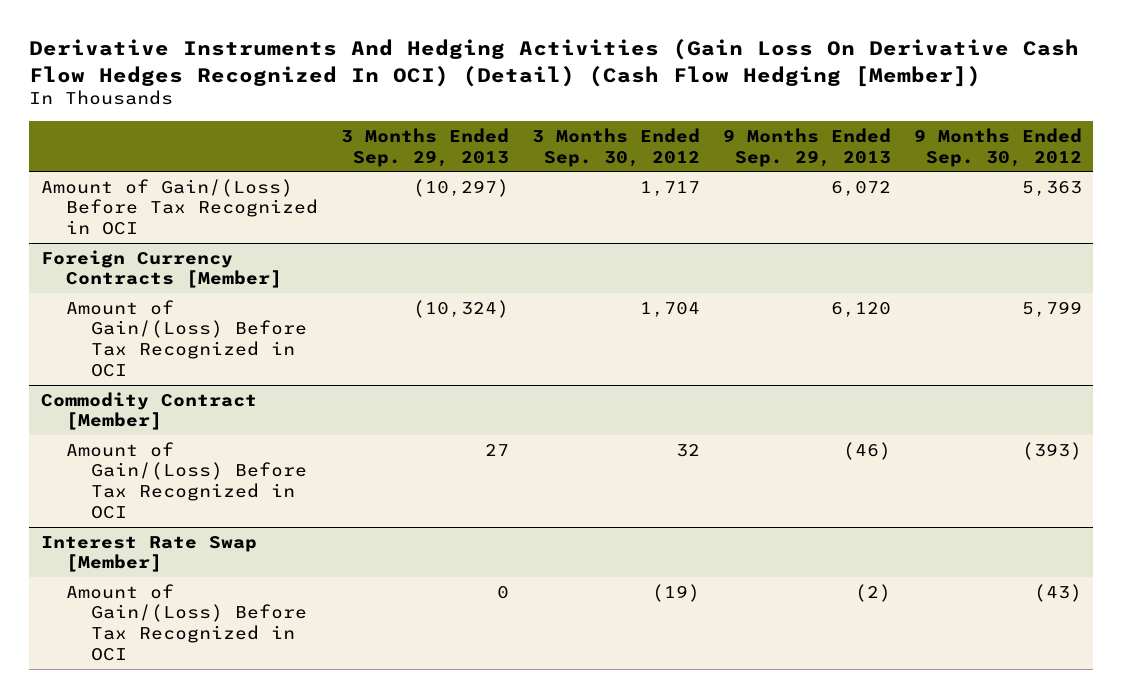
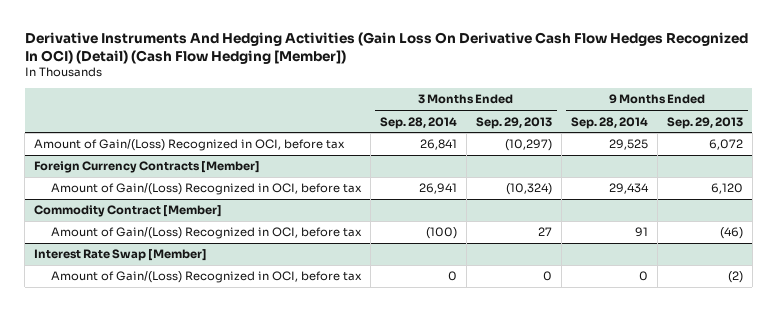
- | 3 Months Ended Sep. 29, 2013 | 3 Months Ended Sep. 30, 2012 | 9 Months Ended Sep. 29, 2013 | 9 Months Ended Sep. 30, 2012
+ | 3 Months Ended Sep. 28, 2014 | 3 Months Ended Sep. 29, 2013 | 9 Months Ended Sep. 28, 2014 | 9 Months Ended Sep. 29, 2013
- Amount of Gain/(Loss) Before Tax Recognized in OCI | (10,297) | 1,717 | 6,072 | 5,363
+ Amount of Gain/(Loss) Recognized in OCI, before tax | 26,841 | (10,297) | 29,525 | 6,072
@ Foreign Currency Contracts [Member]
- Amount of Gain/(Loss) Before Tax Recognized in OCI | (10,324) | 1,704 | 6,120 | 5,799
+ Amount of Gain/(Loss) Recognized in OCI, before tax | 26,941 | (10,324) | 29,434 | 6,120
@ Commodity Contract [Member]
- Amount of Gain/(Loss) Before Tax Recognized in OCI | 27 | 32 | (46) | (393)
+ Amount of Gain/(Loss) Recognized in OCI, before tax | (100) | 27 | 91 | (46)
@ Interest Rate Swap [Member]
- Amount of Gain/(Loss) Before Tax Recognized in OCI | 0 | (19) | (2) | (43)
+ Amount of Gain/(Loss) Recognized in OCI, before tax | 0 | 0 | 0 | (2)

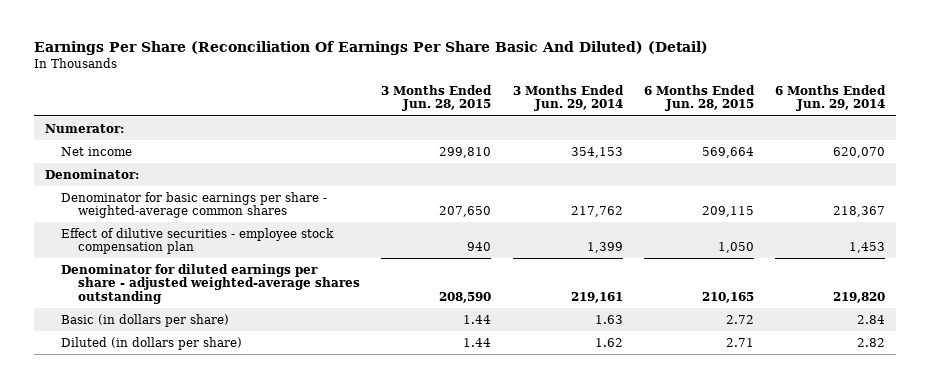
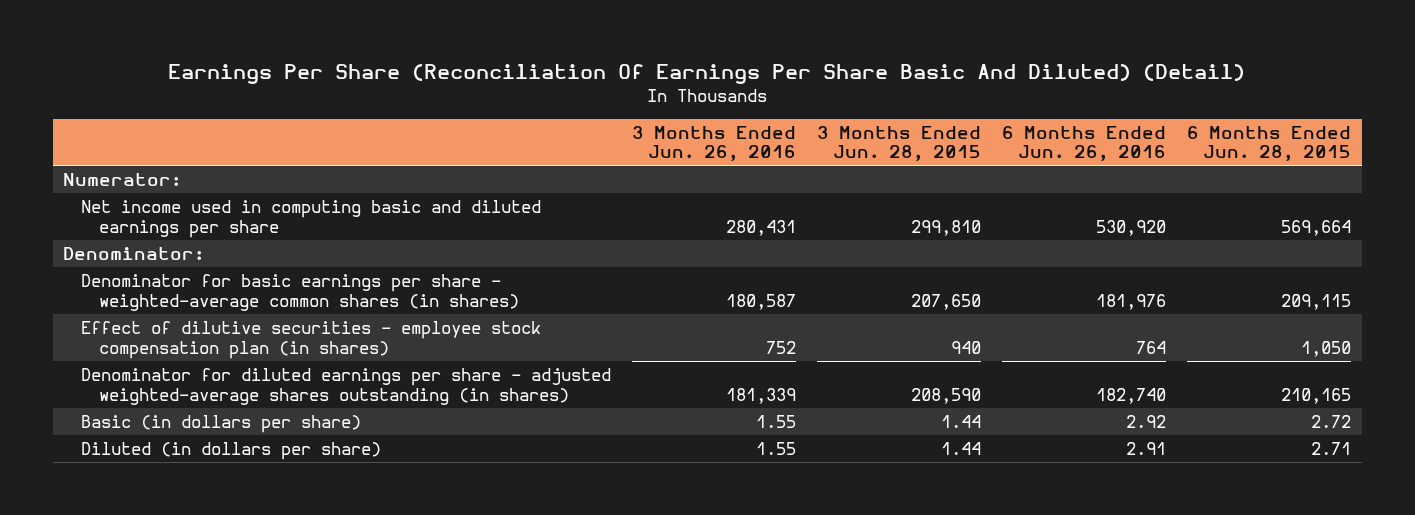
- | 3 Months Ended Jun. 28, 2015 | 3 Months Ended Jun. 29, 2014 | 6 Months Ended Jun. 28, 2015 | 6 Months Ended Jun. 29, 2014
+ | 3 Months Ended Jun. 26, 2016 | 3 Months Ended Jun. 28, 2015 | 6 Months Ended Jun. 26, 2016 | 6 Months Ended Jun. 28, 2015
- Net income | 299,810 | 354,153 | 569,664 | 620,070
+ Net income used in computing basic and diluted earnings per share | 280,431 | 299,810 | 530,920 | 569,664
- Denominator for basic earnings per share - weighted-average common shares | 207,650 | 217,762 | 209,115 | 218,367
- Effect of dilutive securities - employee stock compensation plan | 940 | 1,399 | 1,050 | 1,453
- Denominator for diluted earnings per share - adjusted weighted-average shares outstanding | 208,590 | 219,161 | 210,165 | 219,820
+ Denominator for basic earnings per share - weighted-average common shares (in shares) | 180,587 | 207,650 | 181,976 | 209,115
+ Effect of dilutive securities - employee stock compensation plan (in shares) | 752 | 940 | 764 | 1,050
+ Denominator for diluted earnings per share - adjusted weighted-average shares outstanding (in shares) | 181,339 | 208,590 | 182,740 | 210,165

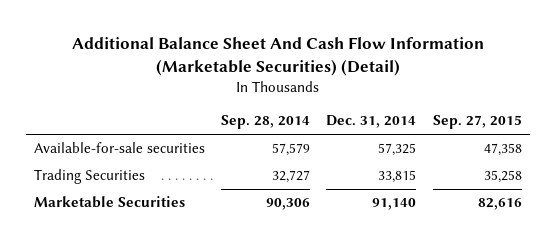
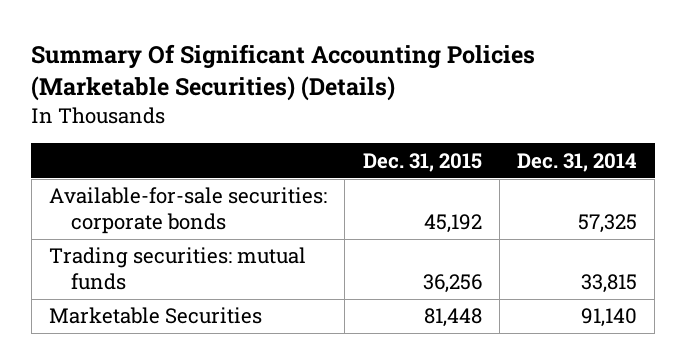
- Additional Balance Sheet And Cash Flow Information (Marketable Securities) (Detail)
+ Summary Of Significant Accounting Policies (Marketable Securities) (Details)
- | Sep. 28, 2014 | Dec. 31, 2014 | Sep. 27, 2015
+ | Dec. 31, 2015 | Dec. 31, 2014
- Available-for-sale securities | 57,579 | 57,325 | 47,358
- Trading Securities | 32,727 | 33,815 | 35,258
+ Available-for-sale securities: corporate bonds | 45,192 | 57,325
+ Trading securities: mutual funds | 36,256 | 33,815

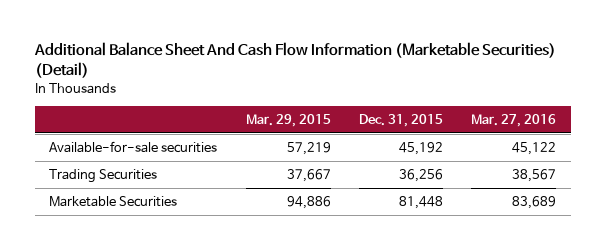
- Summary Of Significant Accounting Policies (Marketable Securities) (Details)
+ Additional Balance Sheet And Cash Flow Information (Marketable Securities) (Detail)
- | Dec. 31, 2015 | Dec. 31, 2014
+ | Mar. 29, 2015 | Dec. 31, 2015 | Mar. 27, 2016
- Available-for-sale securities: corporate bonds | 45,192 | 57,325
- Trading securities: mutual funds | 36,256 | 33,815
+ Available-for-sale securities | 57,219 | 45,192 | 45,122
+ Trading Securities | 37,667 | 36,256 | 38,567

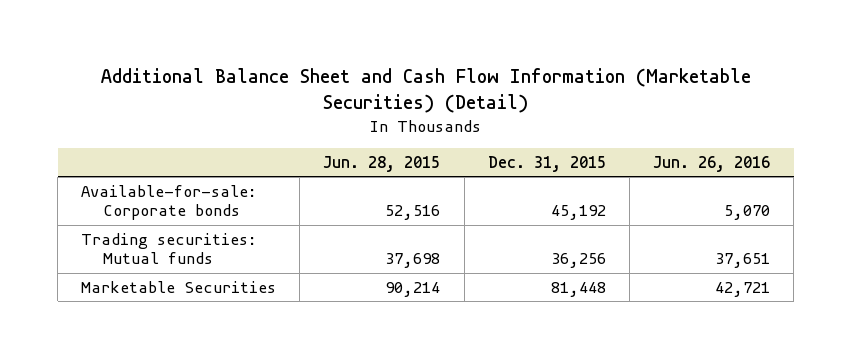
- Additional Balance Sheet And Cash Flow Information (Marketable Securities) (Detail)
+ Additional Balance Sheet and Cash Flow Information (Marketable Securities) (Detail)
- | Mar. 29, 2015 | Dec. 31, 2015 | Mar. 27, 2016
+ | Jun. 28, 2015 | Dec. 31, 2015 | Jun. 26, 2016
- Available-for-sale securities | 57,219 | 45,192 | 45,122
- Trading Securities | 37,667 | 36,256 | 38,567
+ Available-for-sale: Corporate bonds | 52,516 | 45,192 | 5,070
+ Trading securities: Mutual funds | 37,698 | 36,256 | 37,651

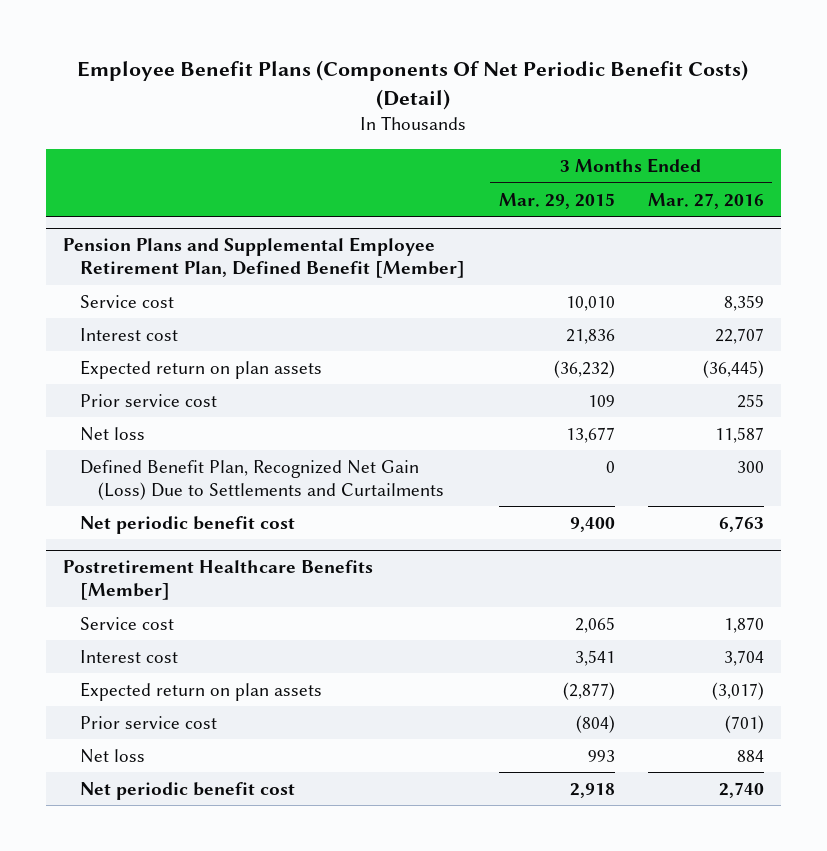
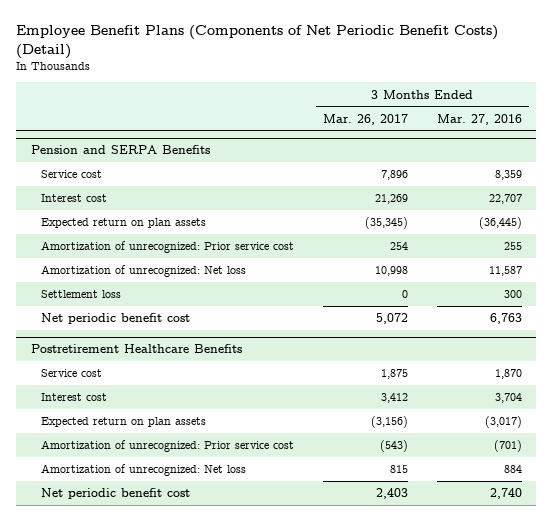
- Employee Benefit Plans (Components Of Net Periodic Benefit Costs) (Detail)
+ Employee Benefit Plans (Components of Net Periodic Benefit Costs) (Detail)
- | 3 Months Ended Mar. 29, 2015 | 3 Months Ended Mar. 27, 2016
+ | 3 Months Ended Mar. 26, 2017 | 3 Months Ended Mar. 27, 2016
- Pension Plans and Supplemental Employee Retirement Plan, Defined Benefit [Member]
+ Pension and SERPA Benefits
- Prior service cost | 109 | 255
- Net loss | 13,677 | 11,587
- Defined Benefit Plan, Recognized Net Gain (Loss) Due to Settlements and Curtailments | 0 | 300
+ Amortization of unrecognized: Prior service cost | 254 | 255
+ Amortization of unrecognized: Net loss | 10,998 | 11,587
+ Settlement loss | 0 | 300
- Postretirement Healthcare Benefits [Member]
+ Postretirement Healthcare Benefits
- Prior service cost | (804) | (701)
- Net loss | 993 | 884
+ Amortization of unrecognized: Prior service cost | (543) | (701)
+ Amortization of unrecognized: Net loss | 815 | 884

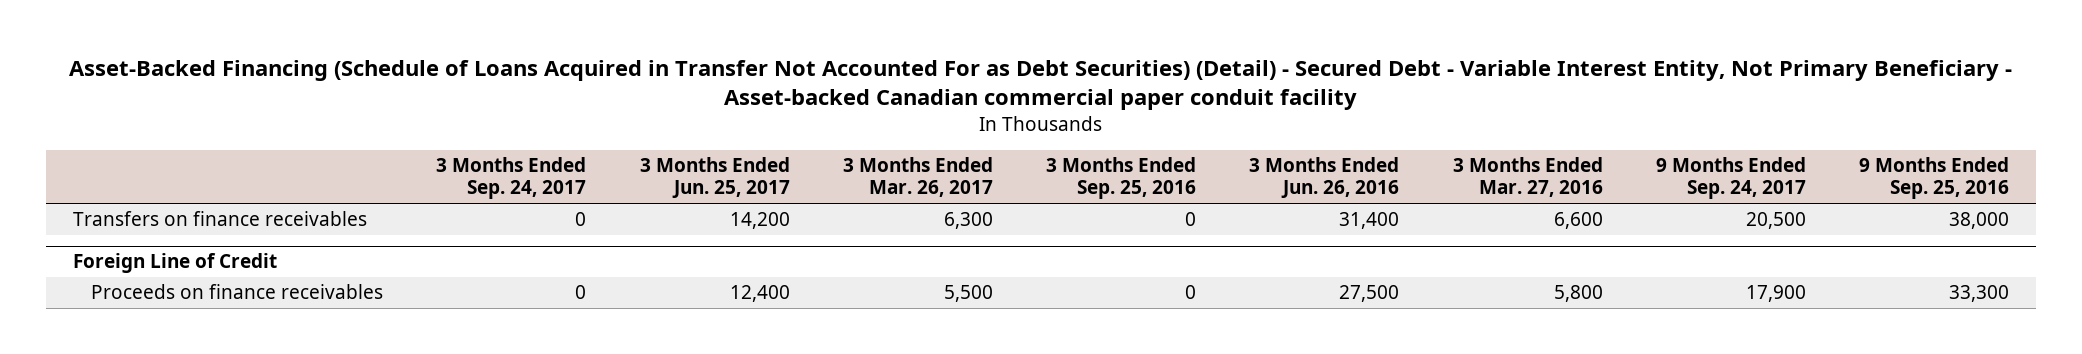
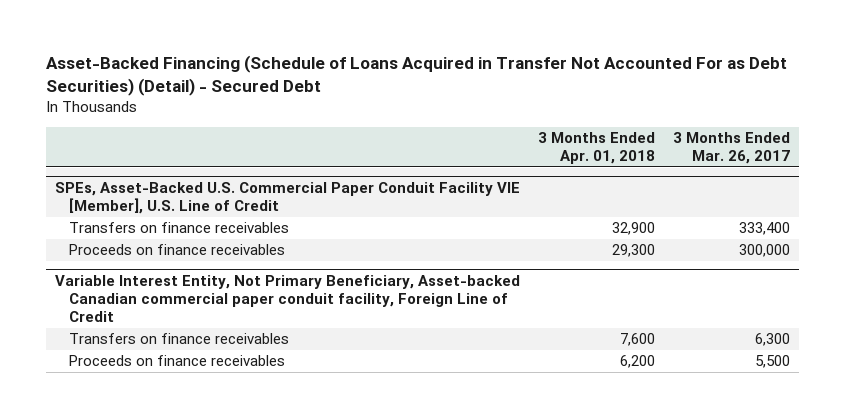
- Asset-Backed Financing (Schedule of Loans Acquired in Transfer Not Accounted For as Debt Securities) (Detail) - Secured Debt - Variable Interest Entity, Not Primary Beneficiary - Asset-backed Canadian commercial paper conduit facility
+ Asset-Backed Financing (Schedule of Loans Acquired in Transfer Not Accounted For as Debt Securities) (Detail) - Secured Debt
- | 3 Months Ended Sep. 24, 2017 | 3 Months Ended Jun. 25, 2017 | 3 Months Ended Mar. 26, 2017 | 3 Months Ended Sep. 25, 2016 | 3 Months Ended Jun. 26, 2016 | 3 Months Ended Mar. 27, 2016 | 9 Months Ended Sep. 24, 2017 | 9 Months Ended Sep. 25, 2016
+ | 3 Months Ended Apr. 01, 2018 | 3 Months Ended Mar. 26, 2017
+ SPEs, Asset-Backed U.S. Commercial Paper Conduit Facility VIE [Member], U.S. Line of Credit
+ Transfers on finance receivables | 32,900 | 333,400
+ Proceeds on finance receivables | 29,300 | 300,000
+ Variable Interest Entity, Not Primary Beneficiary, Asset-backed Canadian commercial paper conduit facility, Foreign Line of Credit
- Foreign Line of Credit

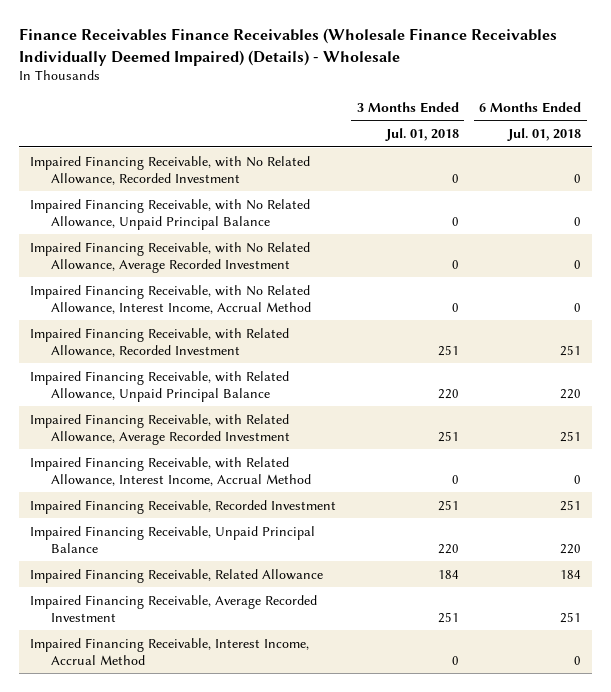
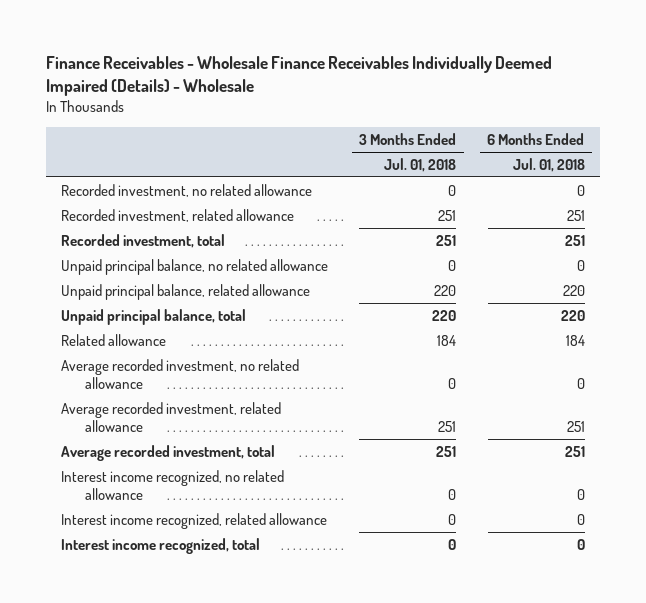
- Finance Receivables Finance Receivables (Wholesale Finance Receivables Individually Deemed Impaired) (Details) - Wholesale
+ Finance Receivables - Wholesale Finance Receivables Individually Deemed Impaired (Details) - Wholesale
- Impaired Financing Receivable, with No Related Allowance, Recorded Investment | 0 | 0
- Impaired Financing Receivable, with No Related Allowance, Unpaid Principal Balance | 0 | 0
- Impaired Financing Receivable, with No Related Allowance, Average Recorded Investment | 0 | 0
- Impaired Financing Receivable, with No Related Allowance, Interest Income, Accrual Method | 0 | 0
- Impaired Financing Receivable, with Related Allowance, Recorded Investment | 251 | 251
- Impaired Financing Receivable, with Related Allowance, Unpaid Principal Balance | 220 | 220
- Impaired Financing Receivable, with Related Allowance, Average Recorded Investment | 251 | 251
- Impaired Financing Receivable, with Related Allowance, Interest Income, Accrual Method | 0 | 0
- Impaired Financing Receivable, Recorded Investment | 251 | 251
- Impaired Financing Receivable, Unpaid Principal Balance | 220 | 220
- Impaired Financing Receivable, Related Allowance | 184 | 184
- Impaired Financing Receivable, Average Recorded Investment | 251 | 251
- Impaired Financing Receivable, Interest Income, Accrual Method | 0 | 0
+ Recorded investment, no related allowance | 0 | 0
+ Recorded investment, related allowance | 251 | 251
+ Recorded investment, total | 251 | 251
+ Unpaid principal balance, no related allowance | 0 | 0
+ Unpaid principal balance, related allowance | 220 | 220
+ Unpaid principal balance, total | 220 | 220
+ Related allowance | 184 | 184
+ Average recorded investment, no related allowance | 0 | 0
+ Average recorded investment, related allowance | 251 | 251
+ Average recorded investment, total | 251 | 251
+ Interest income recognized, no related allowance | 0 | 0
+ Interest income recognized, related allowance | 0 | 0
+ Interest income recognized, total | 0 | 0

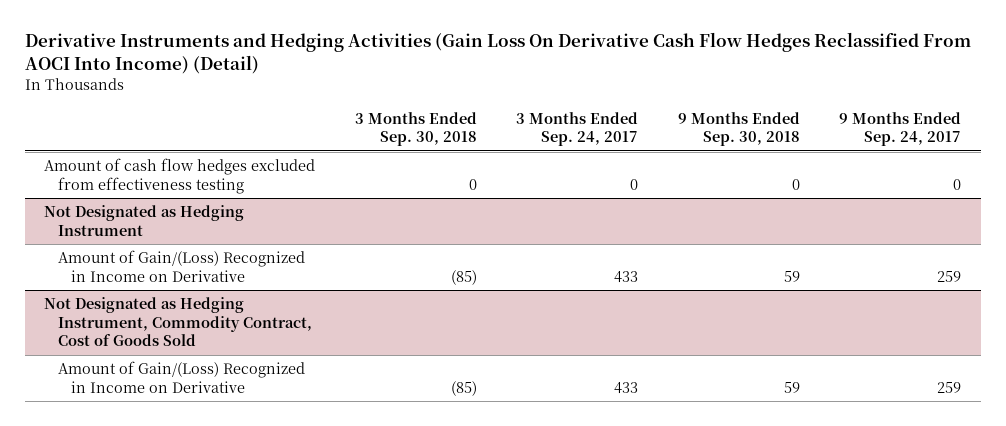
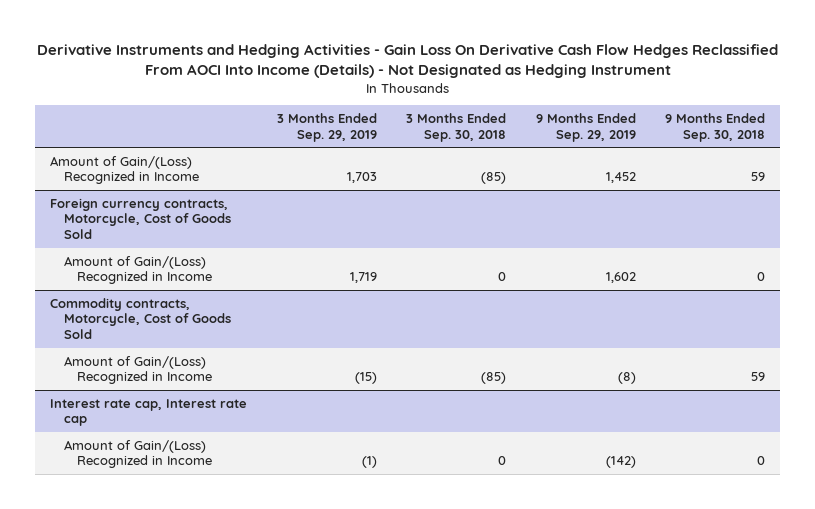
- Derivative Instruments and Hedging Activities (Gain Loss On Derivative Cash Flow Hedges Reclassified From AOCI Into Income) (Detail)
+ Derivative Instruments and Hedging Activities - Gain Loss On Derivative Cash Flow Hedges Reclassified From AOCI Into Income (Details) - Not Designated as Hedging Instrument
- | 3 Months Ended Sep. 30, 2018 | 3 Months Ended Sep. 24, 2017 | 9 Months Ended Sep. 30, 2018 | 9 Months Ended Sep. 24, 2017
+ | 3 Months Ended Sep. 29, 2019 | 3 Months Ended Sep. 30, 2018 | 9 Months Ended Sep. 29, 2019 | 9 Months Ended Sep. 30, 2018
- Amount of cash flow hedges excluded from effectiveness testing | 0 | 0 | 0 | 0
- Not Designated as Hedging Instrument
- Amount of Gain/(Loss) Recognized in Income on Derivative | (85) | 433 | 59 | 259
- Not Designated as Hedging Instrument, Commodity Contract, Cost of Goods Sold
- Amount of Gain/(Loss) Recognized in Income on Derivative | (85) | 433 | 59 | 259
+ Amount of Gain/(Loss) Recognized in Income | 1,703 | (85) | 1,452 | 59
+ Foreign currency contracts, Motorcycle, Cost of Goods Sold
+ Amount of Gain/(Loss) Recognized in Income | 1,719 | 0 | 1,602 | 0
+ Commodity contracts, Motorcycle, Cost of Goods Sold
+ Amount of Gain/(Loss) Recognized in Income | (15) | (85) | (8) | 59
+ Interest rate cap, Interest rate cap
+ Amount of Gain/(Loss) Recognized in Income | (1) | 0 | (142) | 0

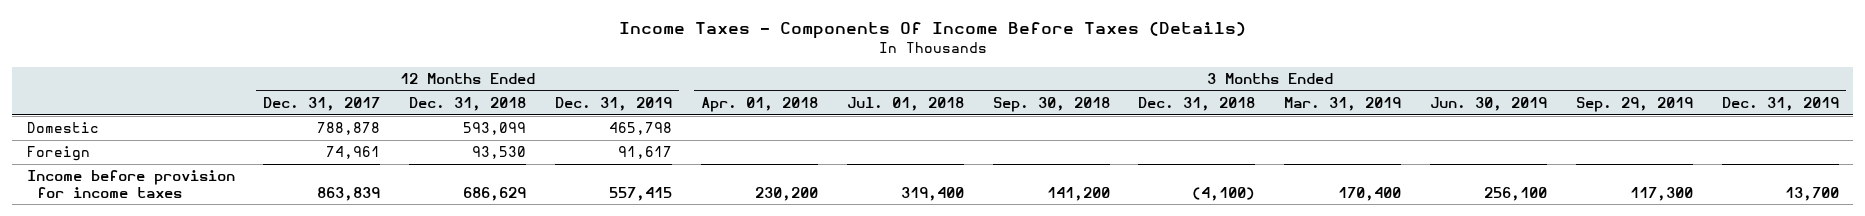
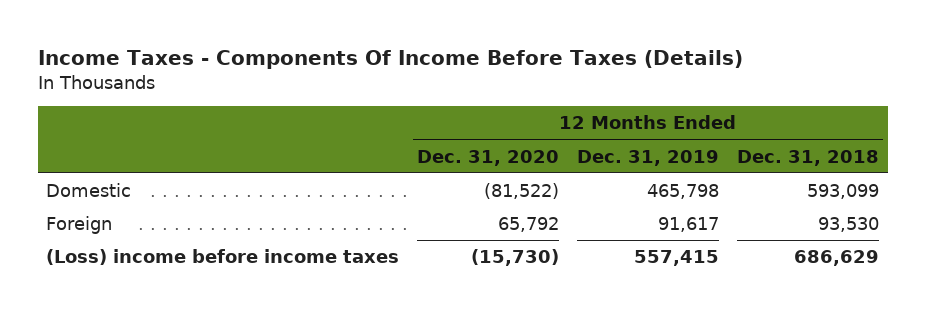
- | 12 Months Ended Dec. 31, 2017 | 12 Months Ended Dec. 31, 2018 | 12 Months Ended Dec. 31, 2019 | 3 Months Ended Apr. 01, 2018 | 3 Months Ended Jul. 01, 2018 | 3 Months Ended Sep. 30, 2018 | 3 Months Ended Dec. 31, 2018 | 3 Months Ended Mar. 31, 2019 | 3 Months Ended Jun. 30, 2019 | 3 Months Ended Sep. 29, 2019 | 3 Months Ended Dec. 31, 2019
+ | 12 Months Ended Dec. 31, 2020 | 12 Months Ended Dec. 31, 2019 | 12 Months Ended Dec. 31, 2018
- Income before provision for income taxes | 863,839 | 686,629 | 557,415 | 230,200 | 319,400 | 141,200 | (4,100) | 170,400 | 256,100 | 117,300 | 13,700
+ (Loss) income before income taxes | (15,730) | 557,415 | 686,629

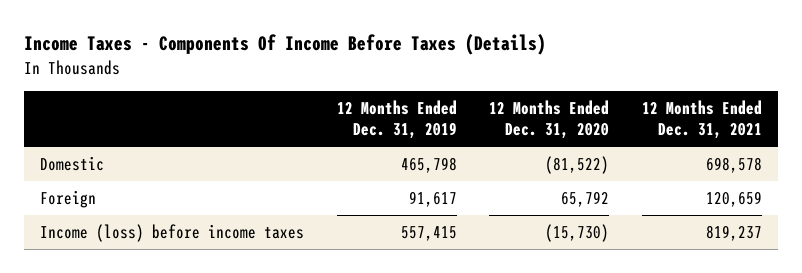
- | 12 Months Ended Dec. 31, 2020 | 12 Months Ended Dec. 31, 2019 | 12 Months Ended Dec. 31, 2018
+ | 12 Months Ended Dec. 31, 2019 | 12 Months Ended Dec. 31, 2020 | 12 Months Ended Dec. 31, 2021
- (Loss) income before income taxes | (15,730) | 557,415 | 686,629
+ Income (loss) before income taxes | 557,415 | (15,730) | 819,237

